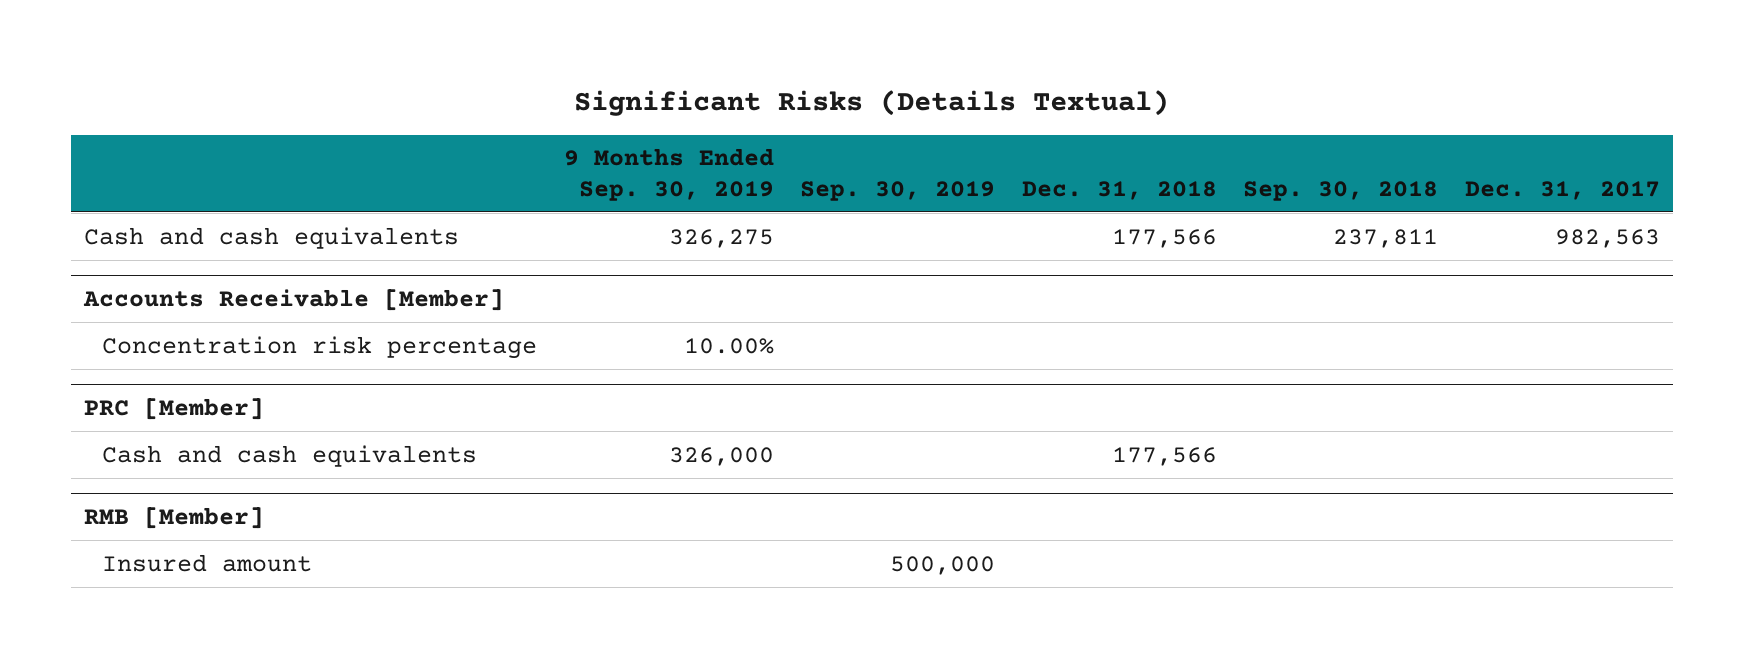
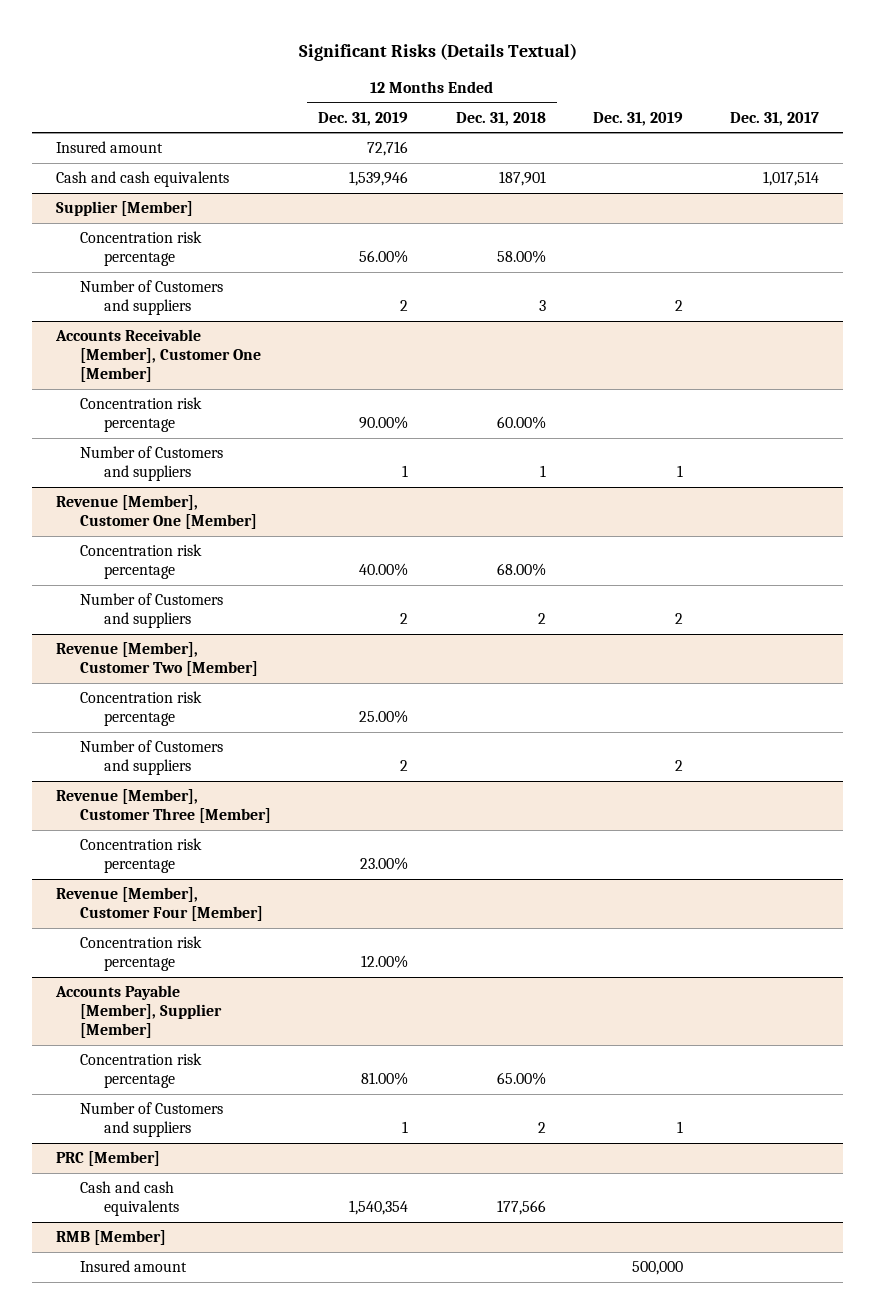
- | 9 Months Ended Sep. 30, 2019 | Sep. 30, 2019 | Dec. 31, 2018 | Sep. 30, 2018 | Dec. 31, 2017
+ | 12 Months Ended Dec. 31, 2019 | 12 Months Ended Dec. 31, 2018 | Dec. 31, 2019 | Dec. 31, 2017
- Cash and cash equivalents | 326,275 | | 177,566 | 237,811 | 982,563
- Accounts Receivable [Member]
+ Insured amount | 72,716 | | |
+ Cash and cash equivalents | 1,539,946 | 187,901 | | 1,017,514
+ Supplier [Member]
+ Concentration risk percentage | 56.00% | 58.00% | |
+ Number of Customers and suppliers | 2 | 3 | 2 |
+ Accounts Receivable [Member], Customer One [Member]
+ Number of Customers and suppliers | 1 | 1 | 1 |
+ Revenue [Member], Customer One [Member]
+ Concentration risk percentage | 40.00% | 68.00% | |
+ Number of Customers and suppliers | 2 | 2 | 2 |
+ Revenue [Member], Customer Two [Member]
+ Concentration risk percentage | 25.00% | | |
+ Number of Customers and suppliers | 2 | | 2 |
+ Revenue [Member], Customer Three [Member]
+ Concentration risk percentage | 23.00% | | |
+ Revenue [Member], Customer Four [Member]
+ Concentration risk percentage | 12.00% | | |
+ Accounts Payable [Member], Supplier [Member]
+ Concentration risk percentage | 81.00% | 65.00% | |
+ Number of Customers and suppliers | 1 | 2 | 1 |

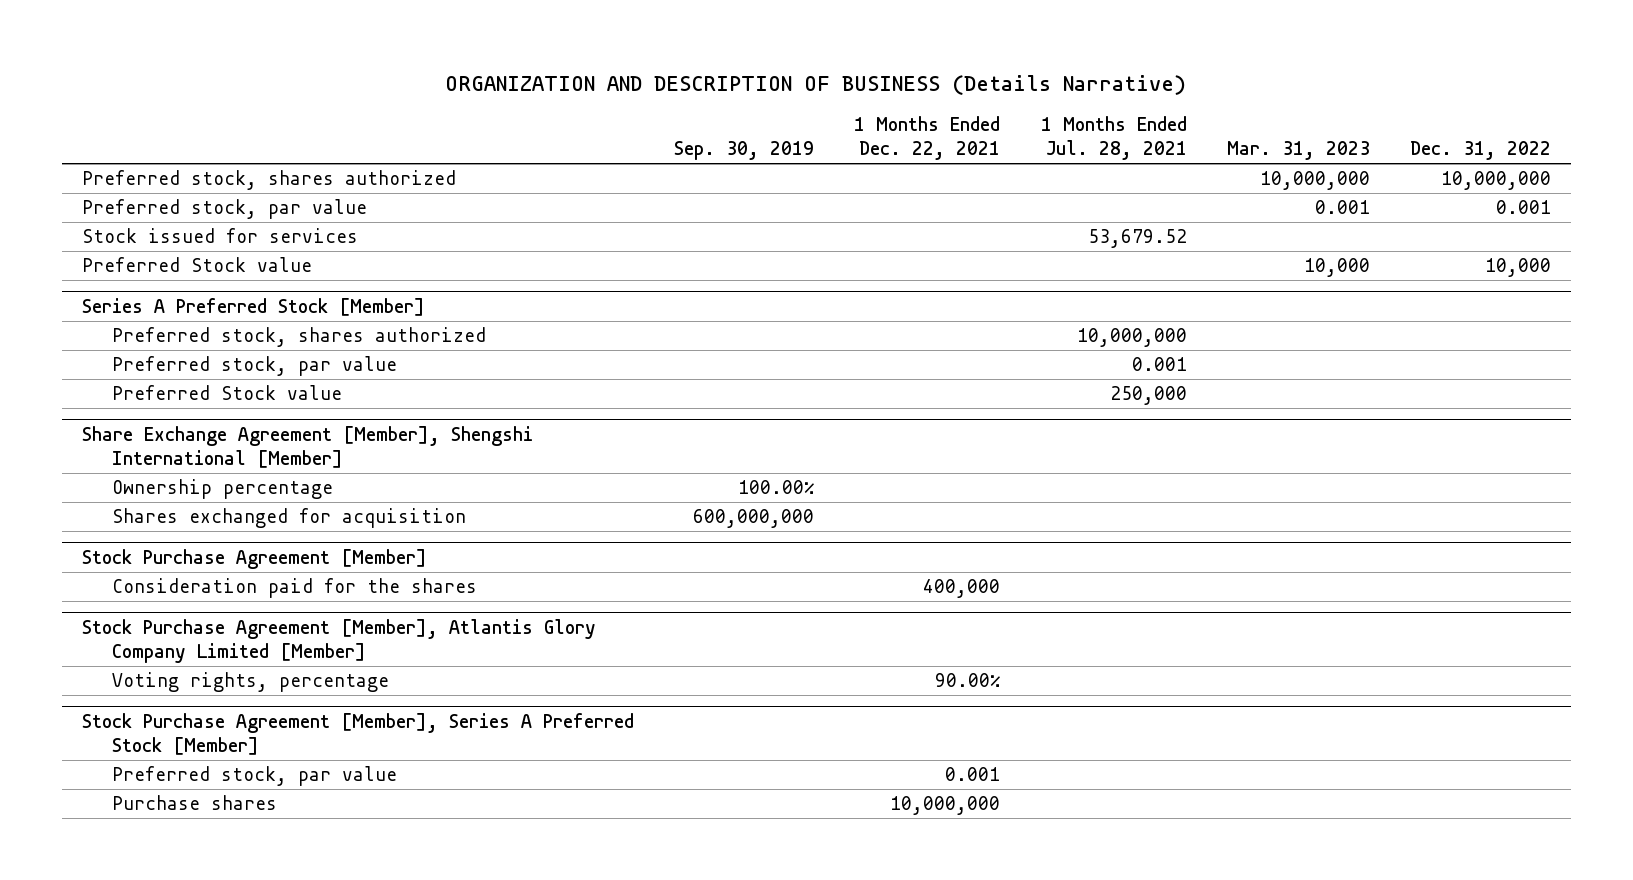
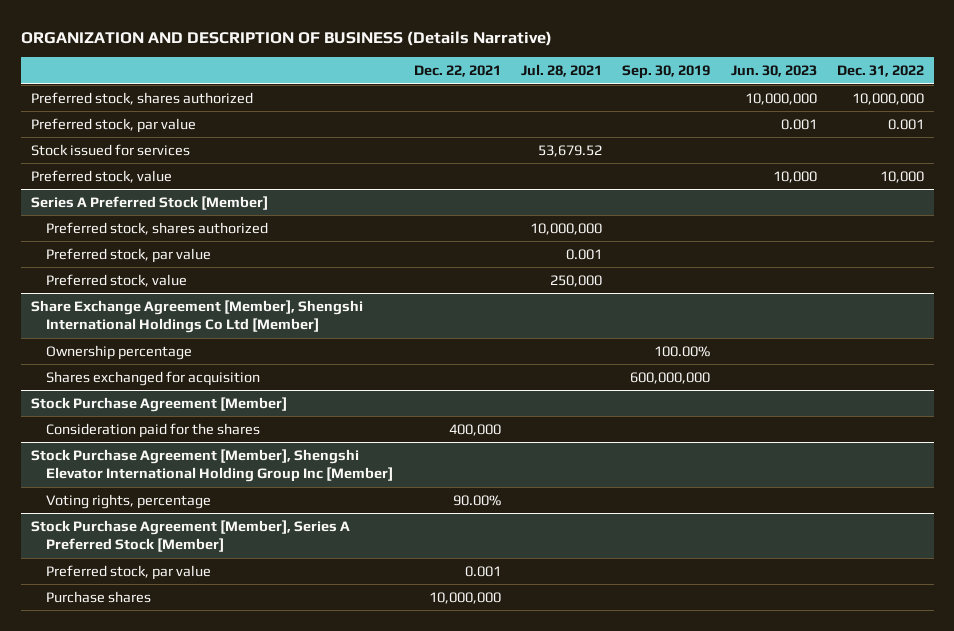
- | Sep. 30, 2019 | 1 Months Ended Dec. 22, 2021 | 1 Months Ended Jul. 28, 2021 | Mar. 31, 2023 | Dec. 31, 2022
+ | Dec. 22, 2021 | Jul. 28, 2021 | Sep. 30, 2019 | Jun. 30, 2023 | Dec. 31, 2022
- Preferred Stock value | | | | 10,000 | 10,000
+ Preferred stock, value | | | | 10,000 | 10,000
@ Series A Preferred Stock [Member]
- Preferred Stock value | | | 250,000 | |
- Share Exchange Agreement [Member], Shengshi International [Member]
@ Series A Preferred Stock [Member]
+ Preferred stock, value | | 250,000 | | |
+ Share Exchange Agreement [Member], Shengshi International Holdings Co Ltd [Member]
- Stock Purchase Agreement [Member], Atlantis Glory Company Limited [Member]
- Voting rights, percentage | | 90.00% | | |
+ Stock Purchase Agreement [Member], Shengshi Elevator International Holding Group Inc [Member]
+ Voting rights, percentage | 90.00% | | | |

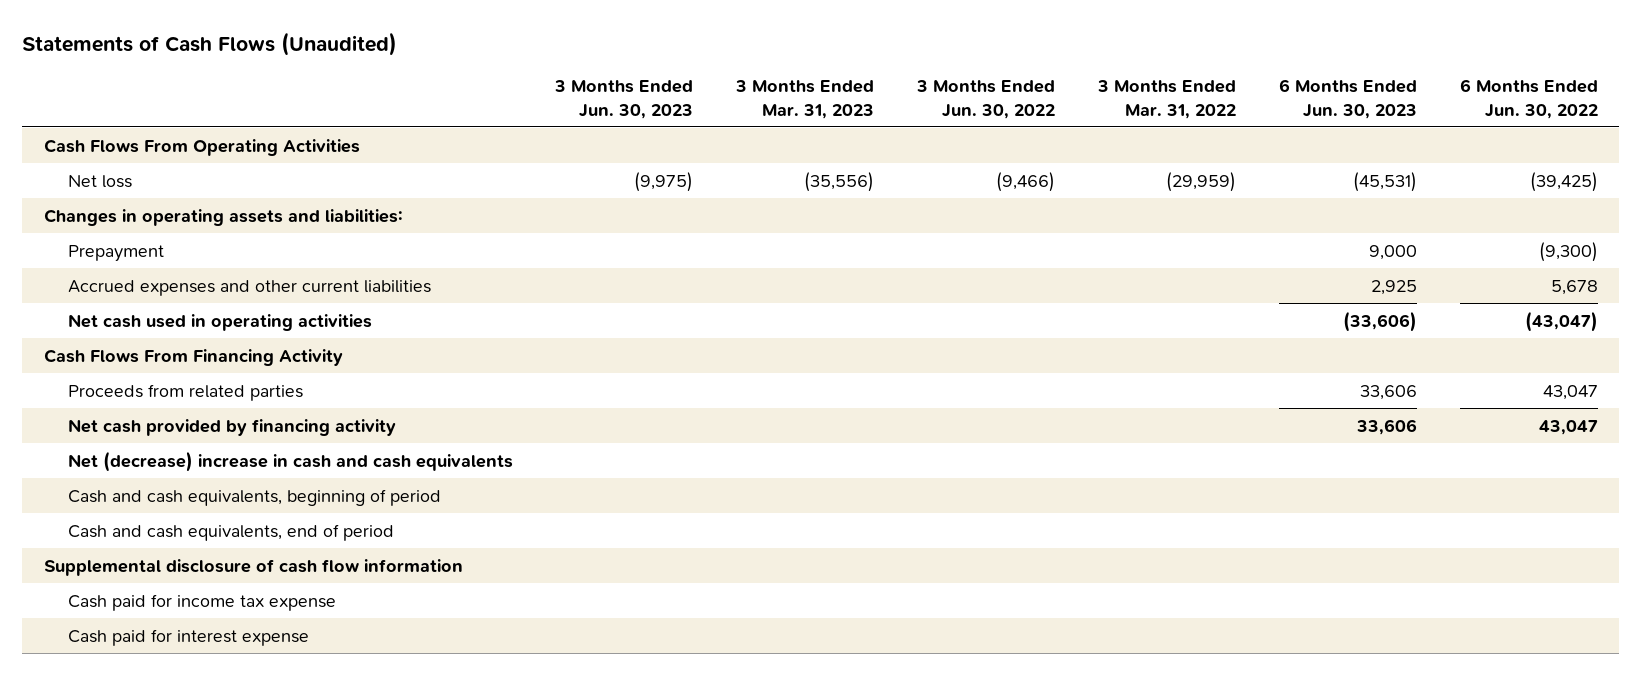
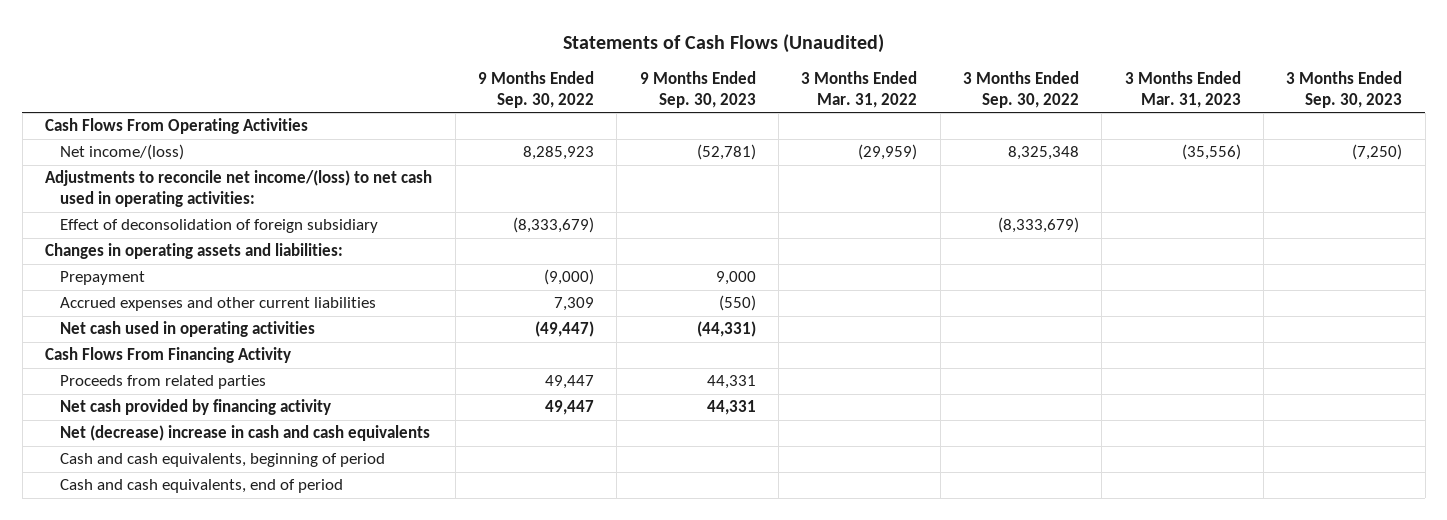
- | 3 Months Ended Jun. 30, 2023 | 3 Months Ended Mar. 31, 2023 | 3 Months Ended Jun. 30, 2022 | 3 Months Ended Mar. 31, 2022 | 6 Months Ended Jun. 30, 2023 | 6 Months Ended Jun. 30, 2022
+ | 9 Months Ended Sep. 30, 2022 | 9 Months Ended Sep. 30, 2023 | 3 Months Ended Mar. 31, 2022 | 3 Months Ended Sep. 30, 2022 | 3 Months Ended Mar. 31, 2023 | 3 Months Ended Sep. 30, 2023
- Net loss | (9,975) | (35,556) | (9,466) | (29,959) | (45,531) | (39,425)
+ Net income/(loss) | 8,285,923 | (52,781) | (29,959) | 8,325,348 | (35,556) | (7,250)
+ Adjustments to reconcile net income/(loss) to net cash used in operating activities:
+ Effect of deconsolidation of foreign subsidiary | (8,333,679) | | | (8,333,679) | |
- Supplemental disclosure of cash flow information
- Cash paid for income tax expense
- Cash paid for interest expense

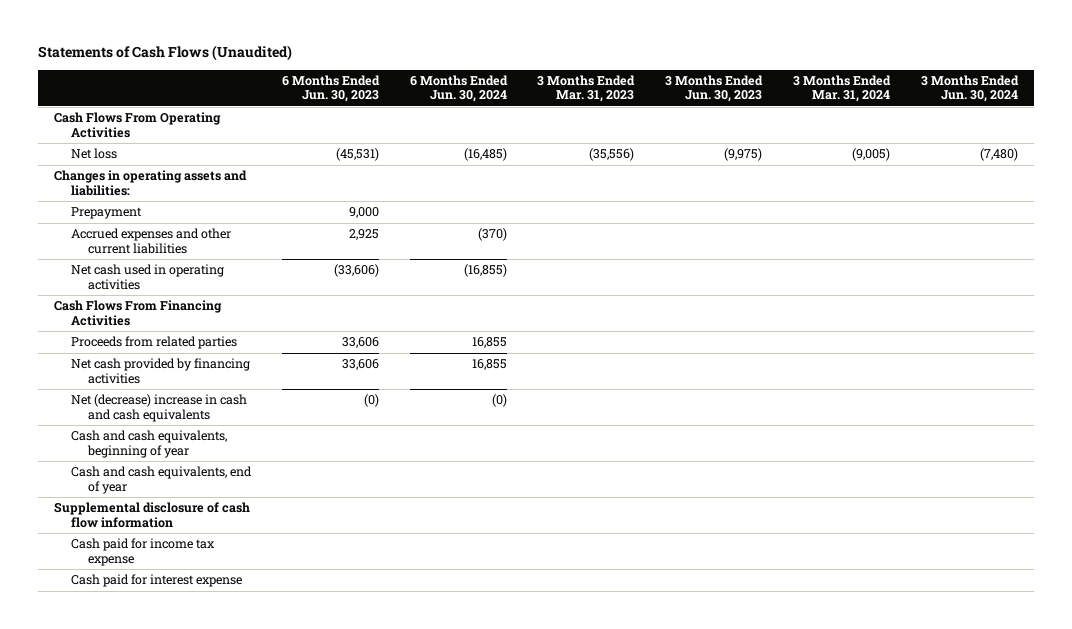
- | 9 Months Ended Sep. 30, 2022 | 9 Months Ended Sep. 30, 2023 | 3 Months Ended Mar. 31, 2022 | 3 Months Ended Sep. 30, 2022 | 3 Months Ended Mar. 31, 2023 | 3 Months Ended Sep. 30, 2023
+ | 6 Months Ended Jun. 30, 2023 | 6 Months Ended Jun. 30, 2024 | 3 Months Ended Mar. 31, 2023 | 3 Months Ended Jun. 30, 2023 | 3 Months Ended Mar. 31, 2024 | 3 Months Ended Jun. 30, 2024
- Net income/(loss) | 8,285,923 | (52,781) | (29,959) | 8,325,348 | (35,556) | (7,250)
- Adjustments to reconcile net income/(loss) to net cash used in operating activities:
- Effect of deconsolidation of foreign subsidiary | (8,333,679) | | | (8,333,679) | |
+ Net loss | (45,531) | (16,485) | (35,556) | (9,975) | (9,005) | (7,480)
- Cash Flows From Financing Activity
+ Cash Flows From Financing Activities
- Net cash provided by financing activity | 49,447 | 44,331 | | | |
+ Net cash provided by financing activities | 33,606 | 16,855 | | | |
- Cash and cash equivalents, beginning of period
- Cash and cash equivalents, end of period
+ Cash and cash equivalents, beginning of year
+ Cash and cash equivalents, end of year
+ Supplemental disclosure of cash flow information
+ Cash paid for income tax expense
+ Cash paid for interest expense

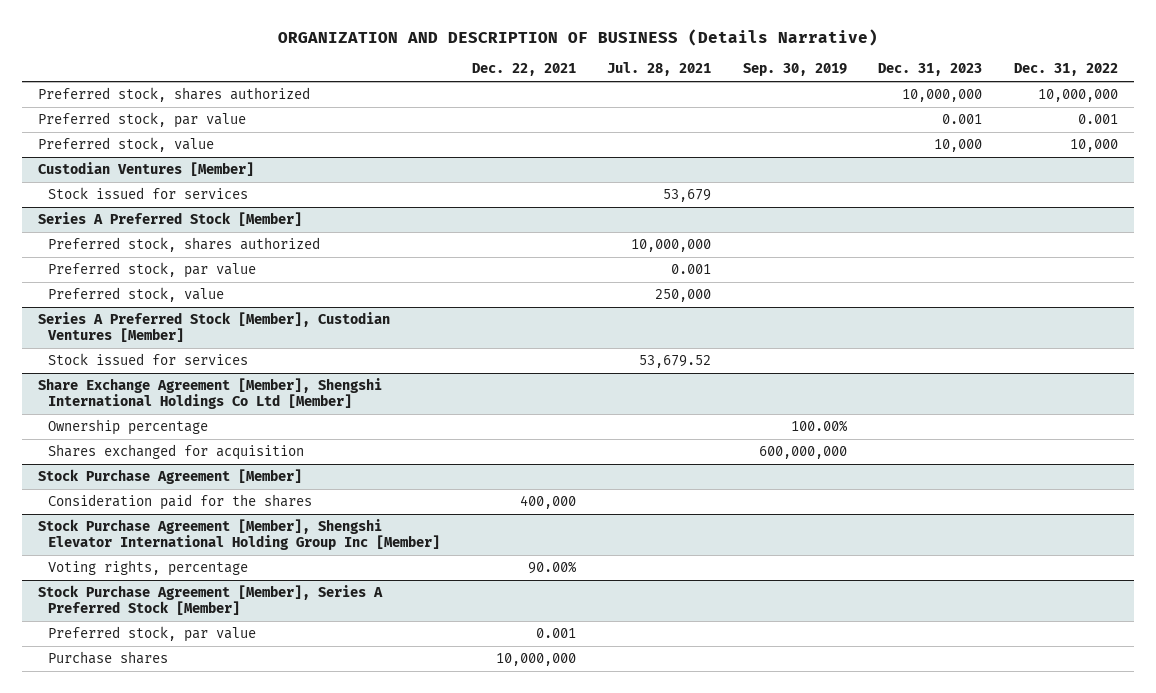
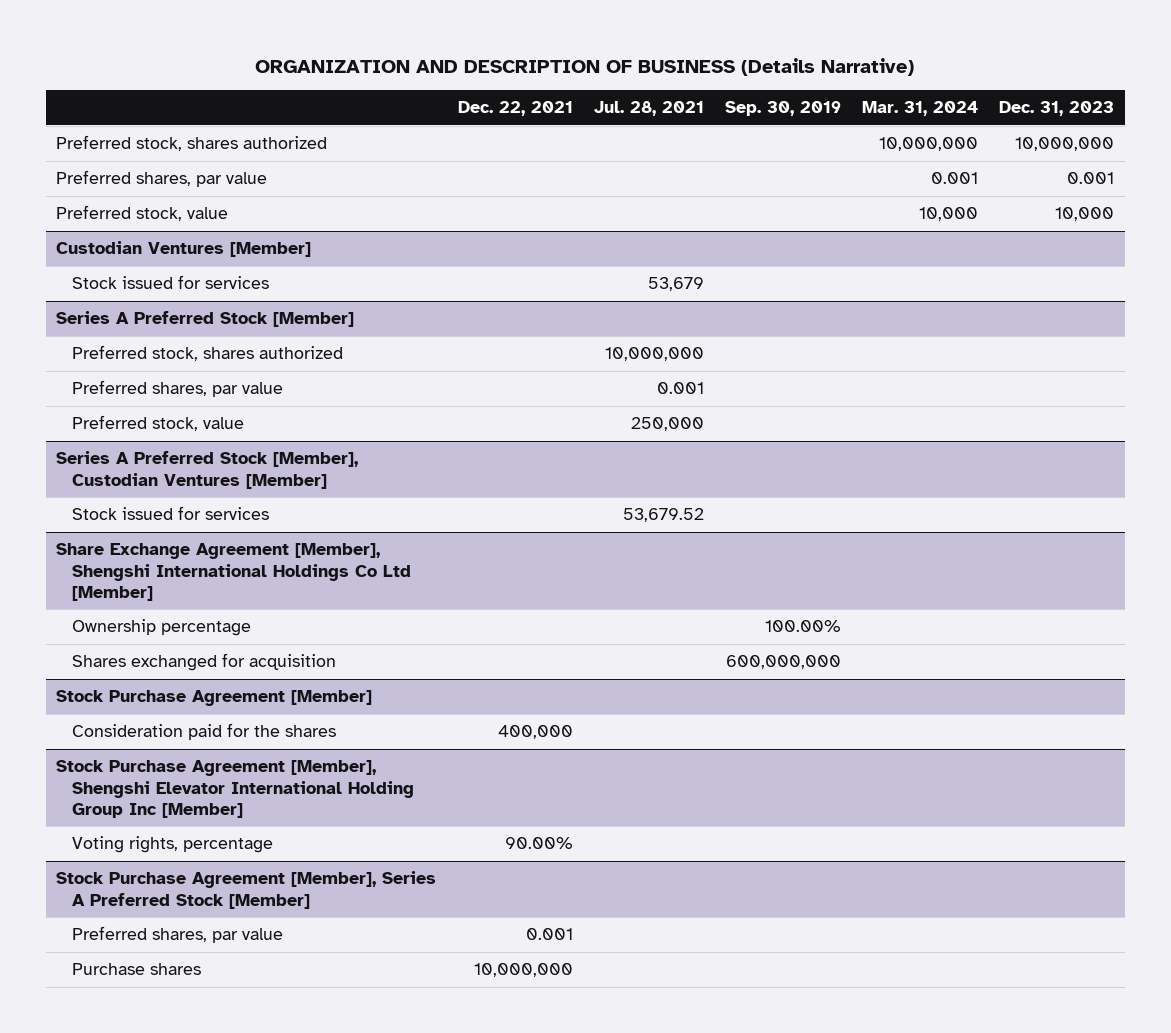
- | Dec. 22, 2021 | Jul. 28, 2021 | Sep. 30, 2019 | Dec. 31, 2023 | Dec. 31, 2022
+ | Dec. 22, 2021 | Jul. 28, 2021 | Sep. 30, 2019 | Mar. 31, 2024 | Dec. 31, 2023
- Preferred stock, par value | | | | 0.001 | 0.001
+ Preferred shares, par value | | | | 0.001 | 0.001
@ Series A Preferred Stock [Member]
- Preferred stock, par value | | 0.001 | | |
+ Preferred shares, par value | | 0.001 | | |
@ Stock Purchase Agreement [Member], Series A Preferred Stock [Member]
- Preferred stock, par value | 0.001 | | | |
+ Preferred shares, par value | 0.001 | | | |

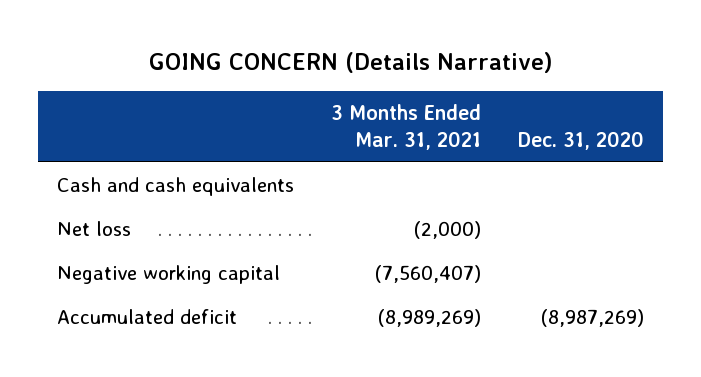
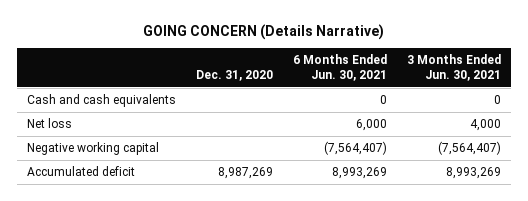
- | 3 Months Ended Mar. 31, 2021 | Dec. 31, 2020
+ | Dec. 31, 2020 | 6 Months Ended Jun. 30, 2021 | 3 Months Ended Jun. 30, 2021
- Accumulated deficit | (8,989,269) | (8,987,269)
+ Accumulated deficit | 8,987,269 | 8,993,269 | 8,993,269

